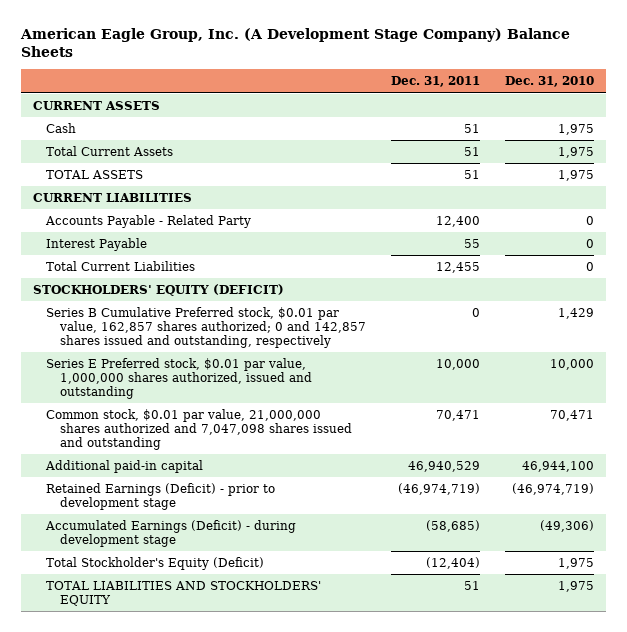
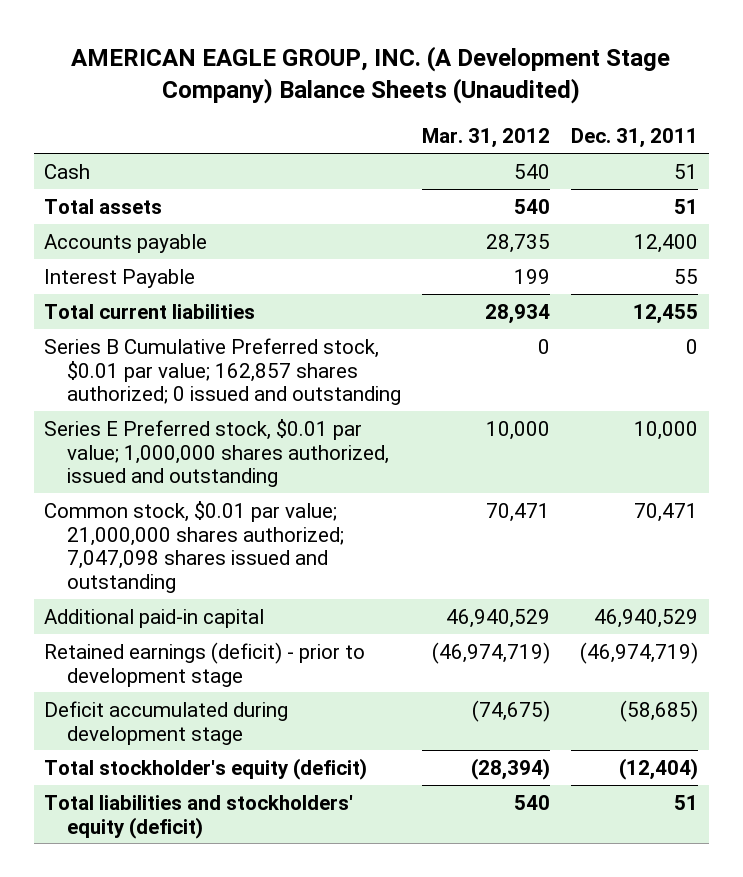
- American Eagle Group, Inc. (A Development Stage Company) Balance Sheets
+ AMERICAN EAGLE GROUP, INC. (A Development Stage Company) Balance Sheets (Unaudited)
- | Dec. 31, 2011 | Dec. 31, 2010
+ | Mar. 31, 2012 | Dec. 31, 2011
- CURRENT ASSETS
- Total Current Assets | 51 | 1,975
- TOTAL ASSETS | 51 | 1,975
- CURRENT LIABILITIES
- Accounts Payable - Related Party | 12,400 | 0
+ Total assets | 540 | 51
+ Accounts payable | 28,735 | 12,400
- Total Current Liabilities | 12,455 | 0
- STOCKHOLDERS' EQUITY (DEFICIT)
- Series B Cumulative Preferred stock, $0.01 par value, 162,857 shares authorized; 0 and 142,857 shares issued and outstanding, respectively | 0 | 1,429
- Series E Preferred stock, $0.01 par value, 1,000,000 shares authorized, issued and outstanding | 10,000 | 10,000
- Common stock, $0.01 par value, 21,000,000 shares authorized and 7,047,098 shares issued and outstanding | 70,471 | 70,471
+ Total current liabilities | 28,934 | 12,455
+ Series B Cumulative Preferred stock, $0.01 par value; 162,857 shares authorized; 0 issued and outstanding | 0 | 0
+ Series E Preferred stock, $0.01 par value; 1,000,000 shares authorized, issued and outstanding | 10,000 | 10,000
+ Common stock, $0.01 par value; 21,000,000 shares authorized; 7,047,098 shares issued and outstanding | 70,471 | 70,471
- Retained Earnings (Deficit) - prior to development stage | (46,974,719) | (46,974,719)
- Accumulated Earnings (Deficit) - during development stage | (58,685) | (49,306)
- Total Stockholder's Equity (Deficit) | (12,404) | 1,975
- TOTAL LIABILITIES AND STOCKHOLDERS' EQUITY | 51 | 1,975
+ Retained earnings (deficit) - prior to development stage | (46,974,719) | (46,974,719)
+ Deficit accumulated during development stage | (74,675) | (58,685)
+ Total stockholder's equity (deficit) | (28,394) | (12,404)
+ Total liabilities and stockholders' equity (deficit) | 540 | 51

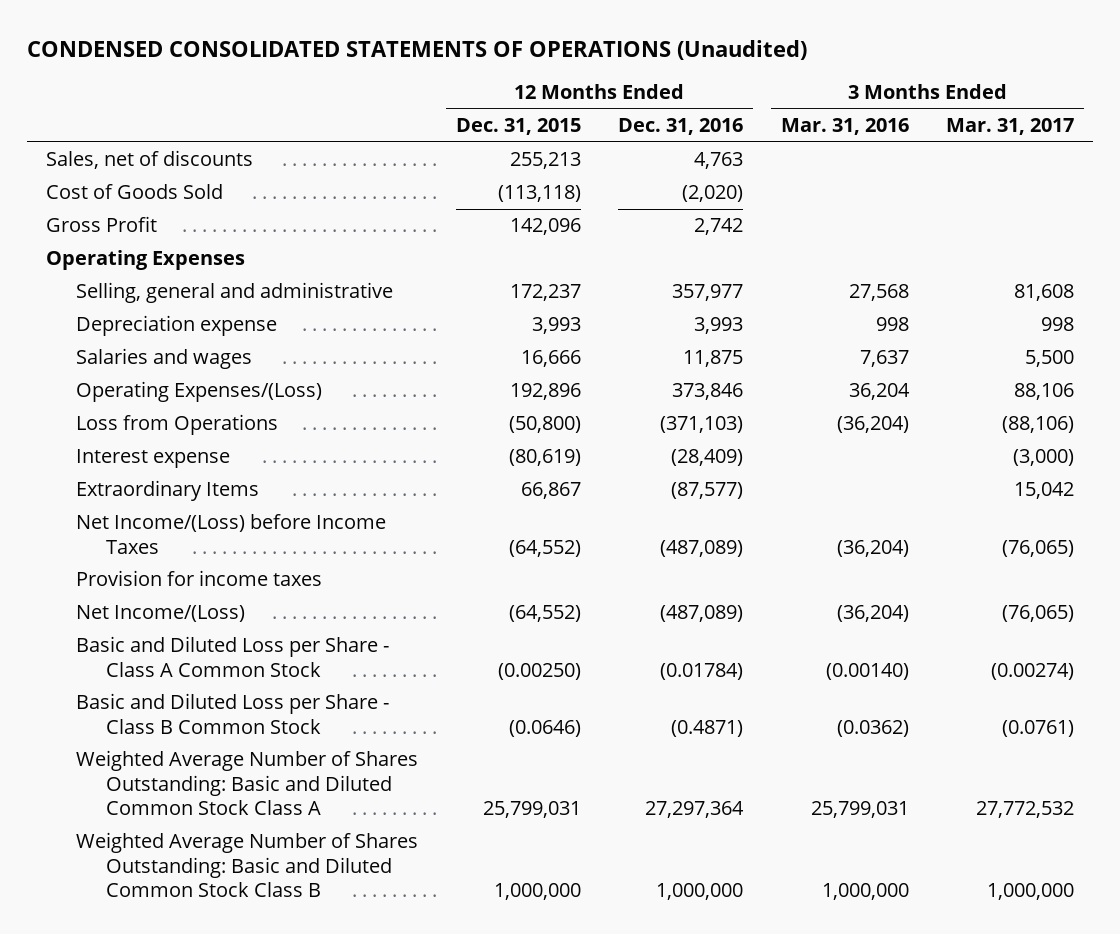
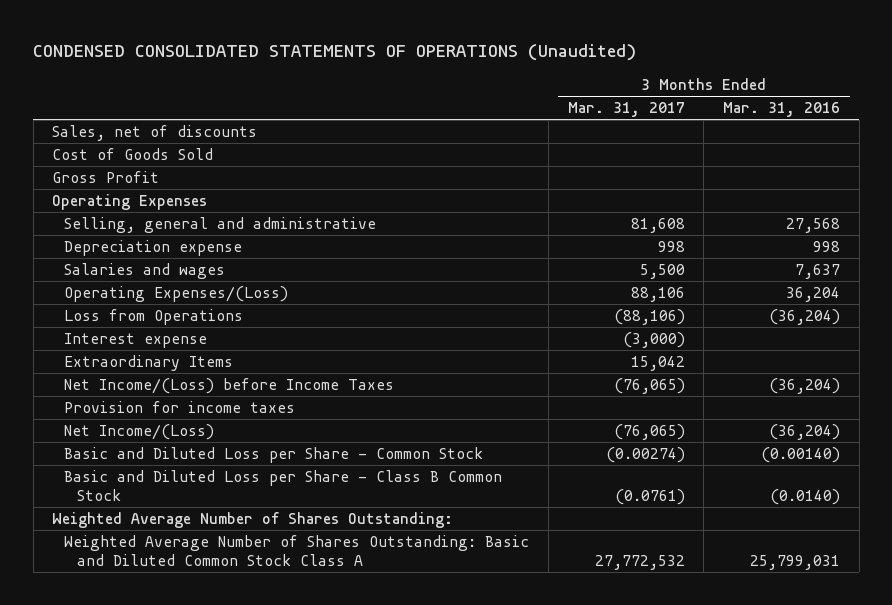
- | 12 Months Ended Dec. 31, 2015 | 12 Months Ended Dec. 31, 2016 | 3 Months Ended Mar. 31, 2016 | 3 Months Ended Mar. 31, 2017
+ | 3 Months Ended Mar. 31, 2017 | 3 Months Ended Mar. 31, 2016
- Basic and Diluted Loss per Share - Class A Common Stock | (0.00250) | (0.01784) | (0.00140) | (0.00274)
- Basic and Diluted Loss per Share - Class B Common Stock | (0.0646) | (0.4871) | (0.0362) | (0.0761)
+ Basic and Diluted Loss per Share - Common Stock | (0.00274) | (0.00140)
+ Basic and Diluted Loss per Share - Class B Common Stock | (0.0761) | (0.0140)
+ Weighted Average Number of Shares Outstanding:
- Weighted Average Number of Shares Outstanding: Basic and Diluted Common Stock Class B | 1,000,000 | 1,000,000 | 1,000,000 | 1,000,000

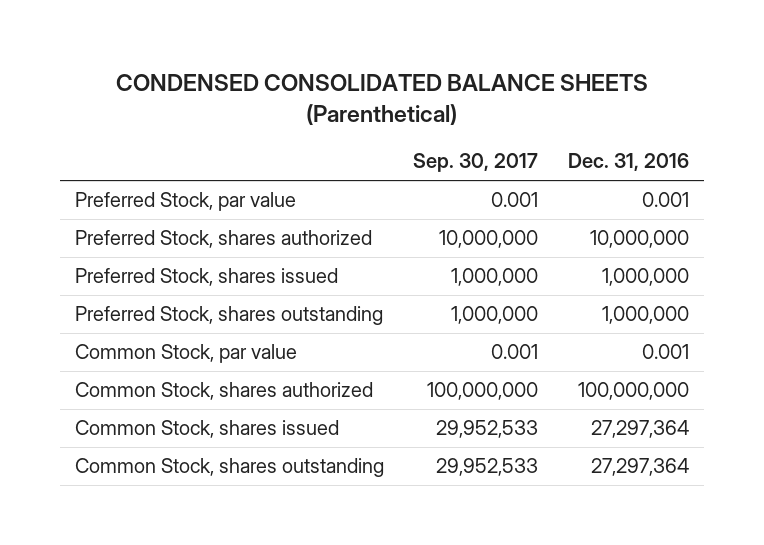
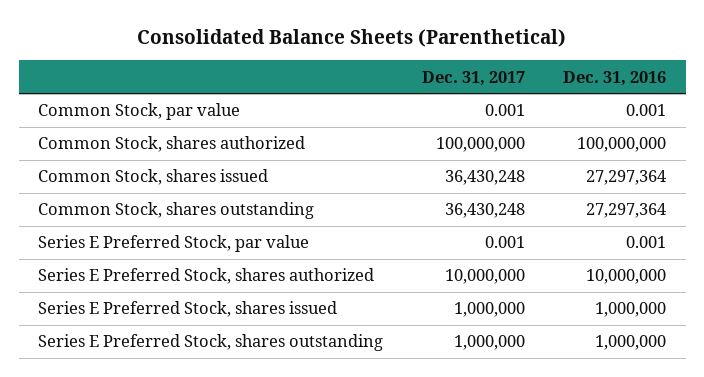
- CONDENSED CONSOLIDATED BALANCE SHEETS (Parenthetical)
+ Consolidated Balance Sheets (Parenthetical)
- | Sep. 30, 2017 | Dec. 31, 2016
+ | Dec. 31, 2017 | Dec. 31, 2016
- Preferred Stock, par value | 0.001 | 0.001
- Preferred Stock, shares authorized | 10,000,000 | 10,000,000
- Preferred Stock, shares issued | 1,000,000 | 1,000,000
- Preferred Stock, shares outstanding | 1,000,000 | 1,000,000
+ Series E Preferred Stock, par value | 0.001 | 0.001
+ Series E Preferred Stock, shares authorized | 10,000,000 | 10,000,000
+ Series E Preferred Stock, shares issued | 1,000,000 | 1,000,000
+ Series E Preferred Stock, shares outstanding | 1,000,000 | 1,000,000

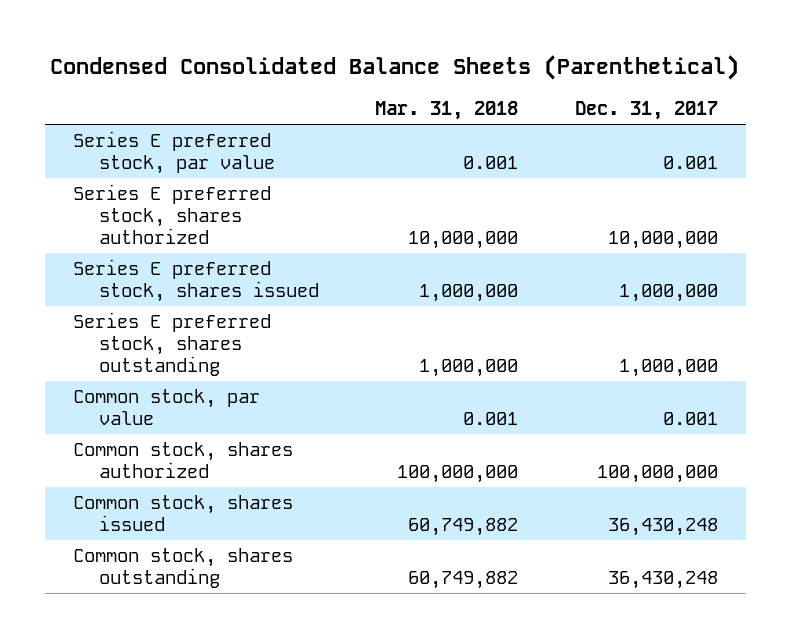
- Consolidated Balance Sheets (Parenthetical)
+ Condensed Consolidated Balance Sheets (Parenthetical)
- | Dec. 31, 2017 | Dec. 31, 2016
+ | Mar. 31, 2018 | Dec. 31, 2017
- Common Stock, par value | 0.001 | 0.001
- Common Stock, shares authorized | 100,000,000 | 100,000,000
- Common Stock, shares issued | 36,430,248 | 27,297,364
- Common Stock, shares outstanding | 36,430,248 | 27,297,364
- Series E Preferred Stock, par value | 0.001 | 0.001
- Series E Preferred Stock, shares authorized | 10,000,000 | 10,000,000
- Series E Preferred Stock, shares issued | 1,000,000 | 1,000,000
- Series E Preferred Stock, shares outstanding | 1,000,000 | 1,000,000
+ Series E preferred stock, par value | 0.001 | 0.001
+ Series E preferred stock, shares authorized | 10,000,000 | 10,000,000
+ Series E preferred stock, shares issued | 1,000,000 | 1,000,000
+ Series E preferred stock, shares outstanding | 1,000,000 | 1,000,000
+ Common stock, par value | 0.001 | 0.001
+ Common stock, shares authorized | 100,000,000 | 100,000,000
+ Common stock, shares issued | 60,749,882 | 36,430,248
+ Common stock, shares outstanding | 60,749,882 | 36,430,248

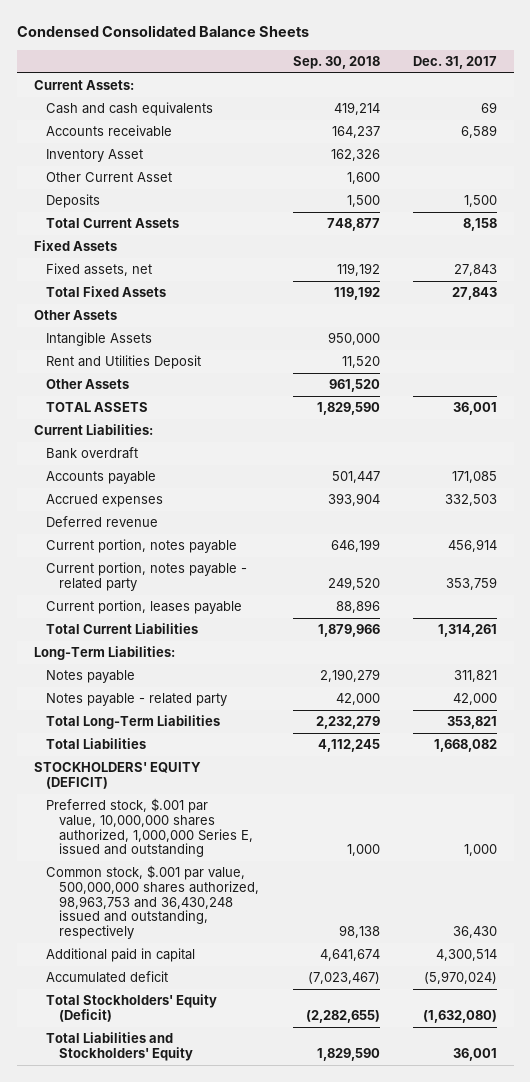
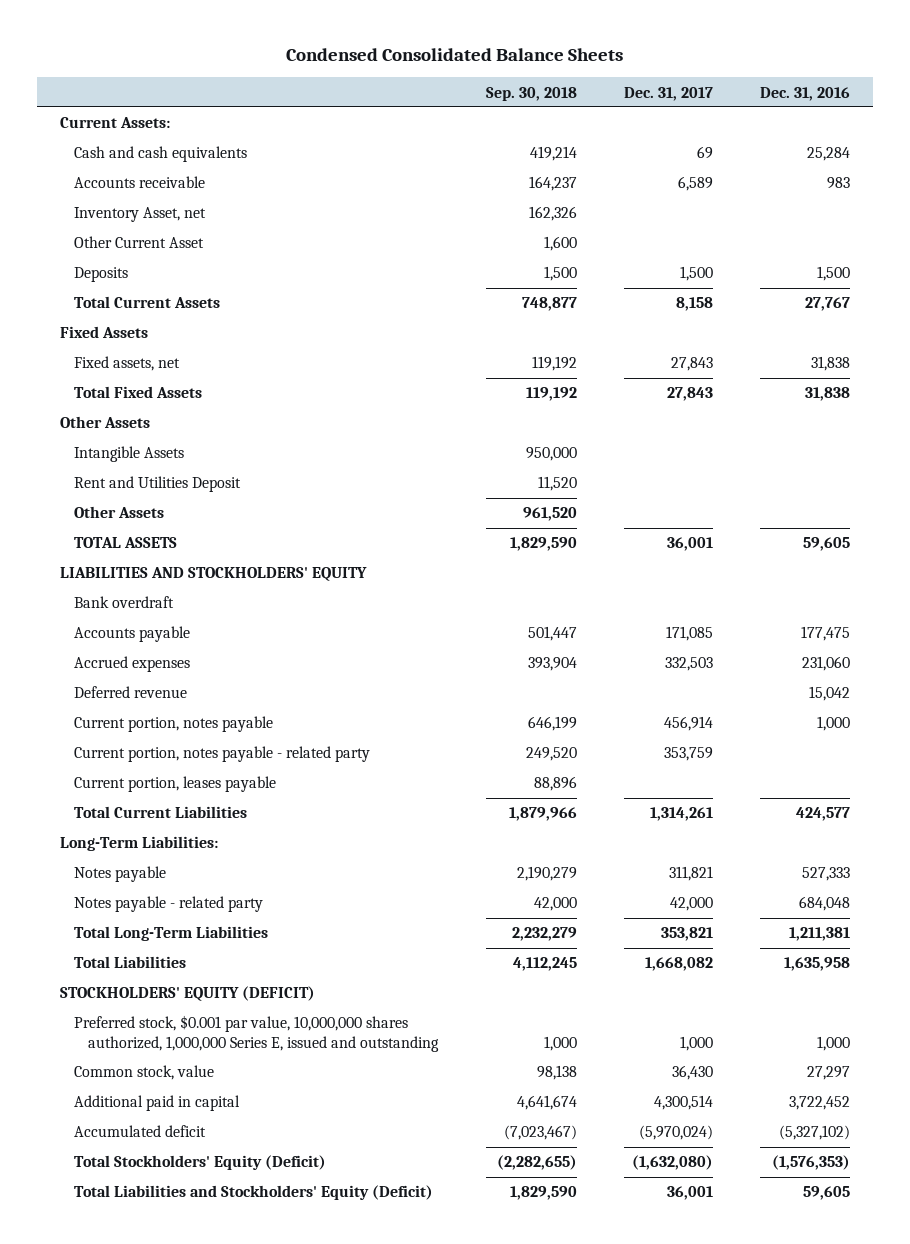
- | Sep. 30, 2018 | Dec. 31, 2017
+ | Sep. 30, 2018 | Dec. 31, 2017 | Dec. 31, 2016
- Inventory Asset | 162,326 |
+ Inventory Asset, net | 162,326 | |
- Current Liabilities:
+ LIABILITIES AND STOCKHOLDERS' EQUITY
- Preferred stock, $.001 par value, 10,000,000 shares authorized, 1,000,000 Series E, issued and outstanding | 1,000 | 1,000
- Common stock, $.001 par value, 500,000,000 shares authorized, 98,963,753 and 36,430,248 issued and outstanding, respectively | 98,138 | 36,430
+ Preferred stock, $0.001 par value, 10,000,000 shares authorized, 1,000,000 Series E, issued and outstanding | 1,000 | 1,000 | 1,000
+ Common stock, value | 98,138 | 36,430 | 27,297
- Total Liabilities and Stockholders' Equity | 1,829,590 | 36,001
+ Total Liabilities and Stockholders' Equity (Deficit) | 1,829,590 | 36,001 | 59,605

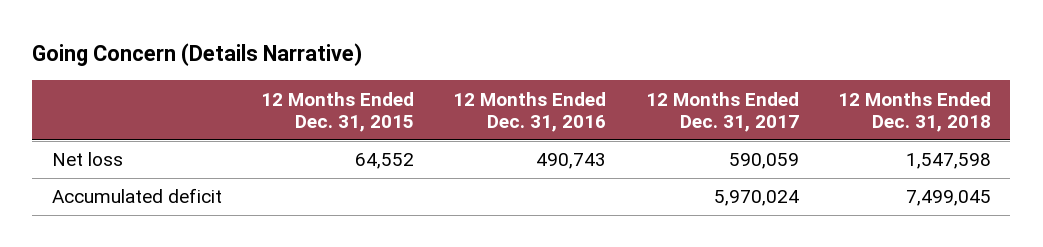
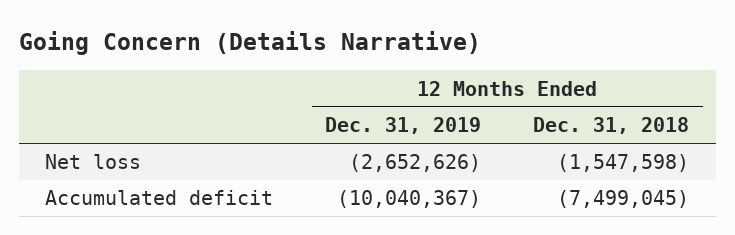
- | 12 Months Ended Dec. 31, 2015 | 12 Months Ended Dec. 31, 2016 | 12 Months Ended Dec. 31, 2017 | 12 Months Ended Dec. 31, 2018
+ | 12 Months Ended Dec. 31, 2019 | 12 Months Ended Dec. 31, 2018
- Net loss | 64,552 | 490,743 | 590,059 | 1,547,598
- Accumulated deficit | | | 5,970,024 | 7,499,045
+ Net loss | (2,652,626) | (1,547,598)
+ Accumulated deficit | (10,040,367) | (7,499,045)

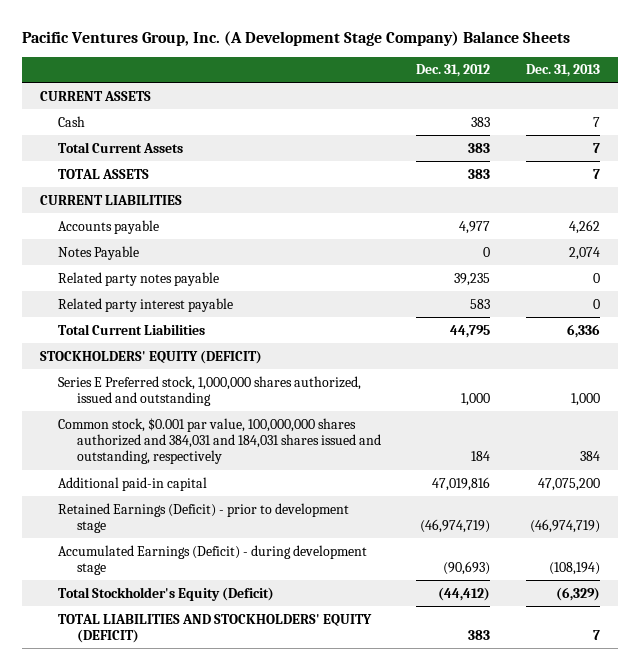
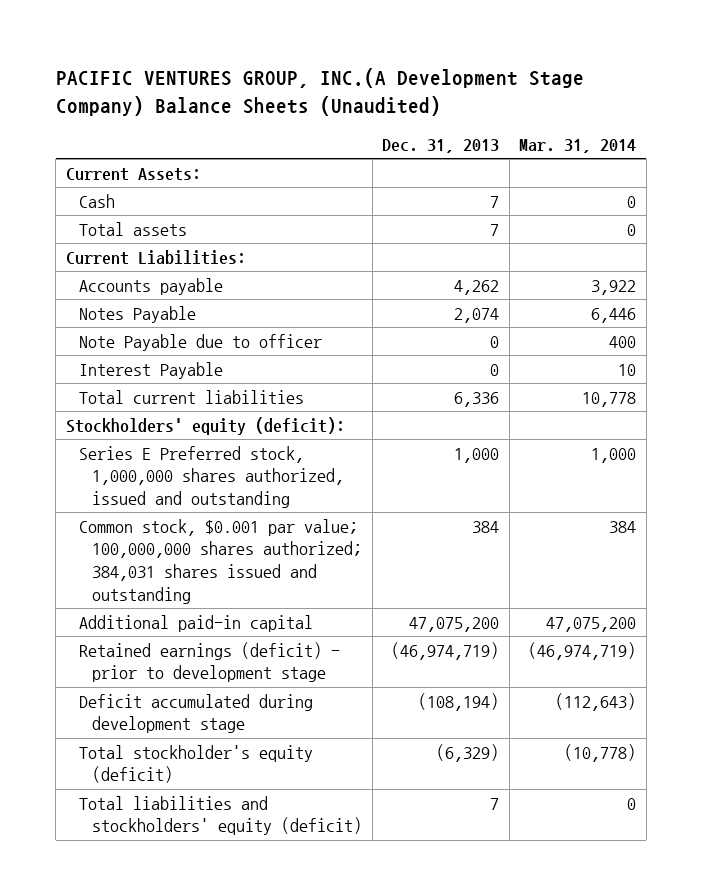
- Pacific Ventures Group, Inc. (A Development Stage Company) Balance Sheets
+ PACIFIC VENTURES GROUP, INC.(A Development Stage Company) Balance Sheets (Unaudited)
- | Dec. 31, 2012 | Dec. 31, 2013
+ | Dec. 31, 2013 | Mar. 31, 2014
- CURRENT ASSETS
+ Current Assets:
- Total Current Assets | 383 | 7
- TOTAL ASSETS | 383 | 7
- CURRENT LIABILITIES
+ Total assets | 7 | 0
+ Current Liabilities:
- Related party notes payable | 39,235 | 0
- Related party interest payable | 583 | 0
- Total Current Liabilities | 44,795 | 6,336
- STOCKHOLDERS' EQUITY (DEFICIT)
+ Note Payable due to officer | 0 | 400
+ Interest Payable | 0 | 10
+ Total current liabilities | 6,336 | 10,778
+ Stockholders' equity (deficit):
- Common stock, $0.001 par value, 100,000,000 shares authorized and 384,031 and 184,031 shares issued and outstanding, respectively | 184 | 384
+ Common stock, $0.001 par value; 100,000,000 shares authorized; 384,031 shares issued and outstanding | 384 | 384
- Retained Earnings (Deficit) - prior to development stage | (46,974,719) | (46,974,719)
- Accumulated Earnings (Deficit) - during development stage | (90,693) | (108,194)
- Total Stockholder's Equity (Deficit) | (44,412) | (6,329)
- TOTAL LIABILITIES AND STOCKHOLDERS' EQUITY (DEFICIT) | 383 | 7
+ Retained earnings (deficit) - prior to development stage | (46,974,719) | (46,974,719)
+ Deficit accumulated during development stage | (108,194) | (112,643)
+ Total stockholder's equity (deficit) | (6,329) | (10,778)
+ Total liabilities and stockholders' equity (deficit) | 7 | 0

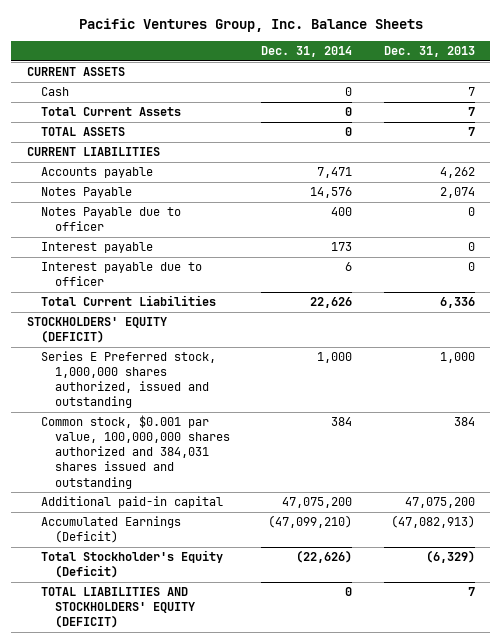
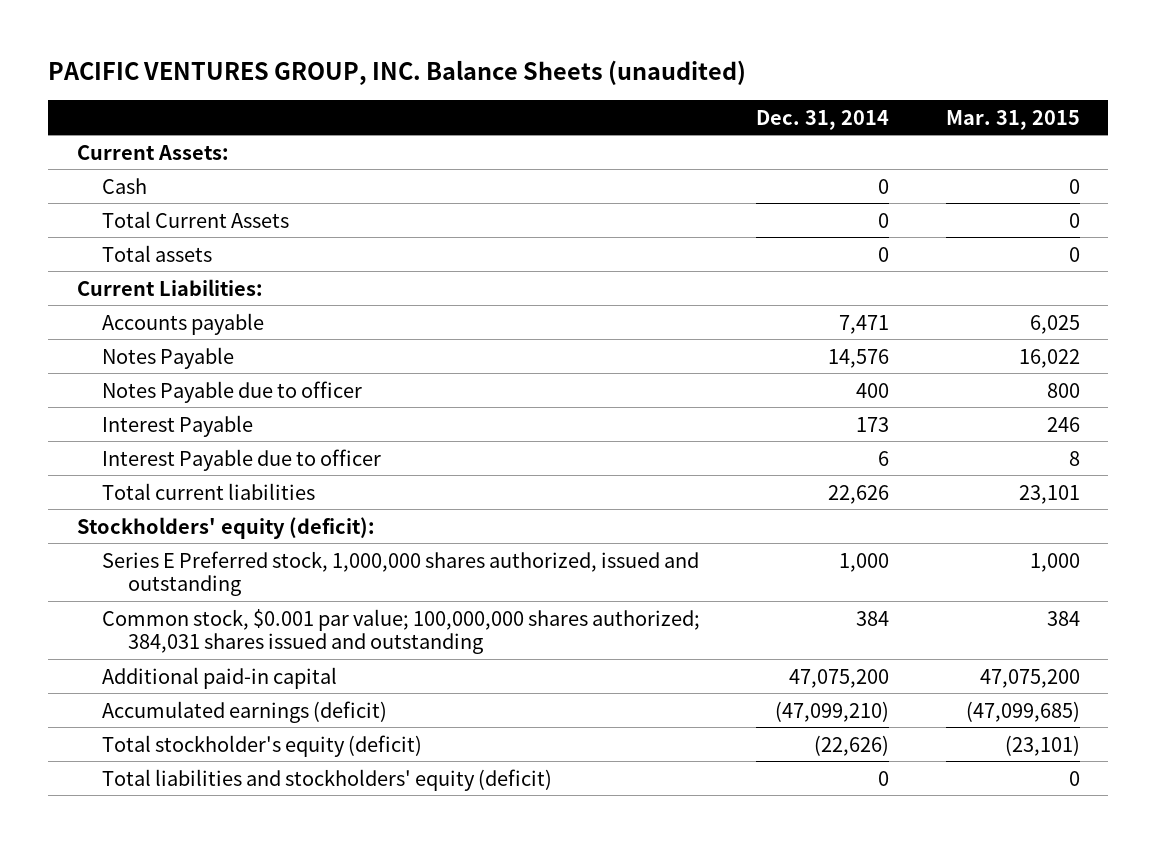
- Pacific Ventures Group, Inc. Balance Sheets
+ PACIFIC VENTURES GROUP, INC. Balance Sheets (unaudited)
- | Dec. 31, 2014 | Dec. 31, 2013
+ | Dec. 31, 2014 | Mar. 31, 2015
- CURRENT ASSETS
+ Current Assets:
- TOTAL ASSETS | 0 | 7
- CURRENT LIABILITIES
+ Total assets | 0 | 0
+ Current Liabilities:
- Interest payable | 173 | 0
- Interest payable due to officer | 6 | 0
- Total Current Liabilities | 22,626 | 6,336
- STOCKHOLDERS' EQUITY (DEFICIT)
+ Interest Payable | 173 | 246
+ Interest Payable due to officer | 6 | 8
+ Total current liabilities | 22,626 | 23,101
+ Stockholders' equity (deficit):
- Common stock, $0.001 par value, 100,000,000 shares authorized and 384,031 shares issued and outstanding | 384 | 384
+ Common stock, $0.001 par value; 100,000,000 shares authorized; 384,031 shares issued and outstanding | 384 | 384
- Accumulated Earnings (Deficit) | (47,099,210) | (47,082,913)
- Total Stockholder's Equity (Deficit) | (22,626) | (6,329)
- TOTAL LIABILITIES AND STOCKHOLDERS' EQUITY (DEFICIT) | 0 | 7
+ Accumulated earnings (deficit) | (47,099,210) | (47,099,685)
+ Total stockholder's equity (deficit) | (22,626) | (23,101)
+ Total liabilities and stockholders' equity (deficit) | 0 | 0

